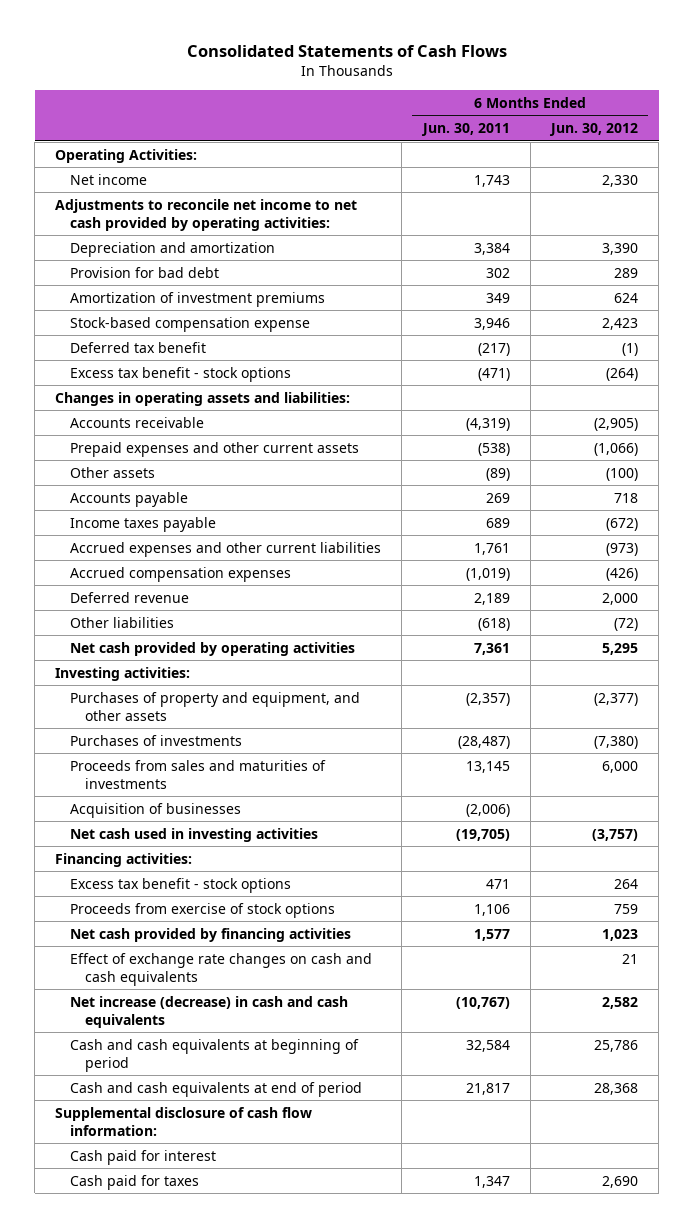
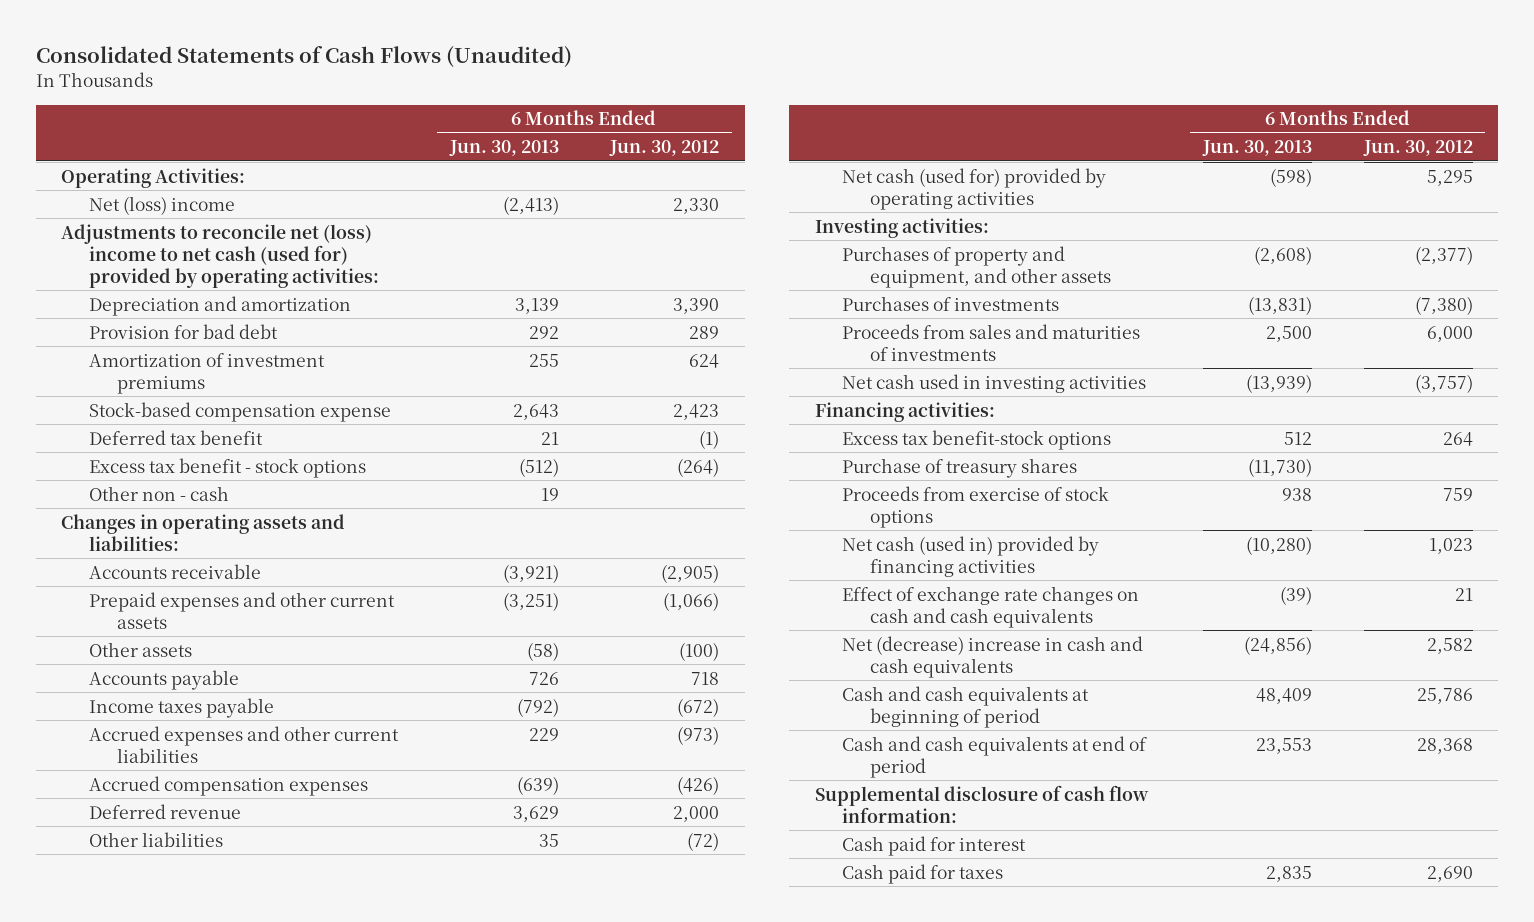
- Consolidated Statements of Cash Flows
+ Consolidated Statements of Cash Flows (Unaudited)
- | 6 Months Ended Jun. 30, 2011 | 6 Months Ended Jun. 30, 2012
+ | 6 Months Ended Jun. 30, 2013 | 6 Months Ended Jun. 30, 2012
- Net income | 1,743 | 2,330
- Adjustments to reconcile net income to net cash provided by operating activities:
+ Net (loss) income | (2,413) | 2,330
+ Adjustments to reconcile net (loss) income to net cash (used for) provided by operating activities:
+ Other non - cash | 19 |
- Net cash provided by operating activities | 7,361 | 5,295
+ Net cash (used for) provided by operating activities | (598) | 5,295
- Acquisition of businesses | (2,006) |
- Excess tax benefit - stock options | 471 | 264
+ Excess tax benefit-stock options | 512 | 264
+ Purchase of treasury shares | (11,730) |
- Net cash provided by financing activities | 1,577 | 1,023
+ Net cash (used in) provided by financing activities | (10,280) | 1,023
- Net increase (decrease) in cash and cash equivalents | (10,767) | 2,582
+ Net (decrease) increase in cash and cash equivalents | (24,856) | 2,582

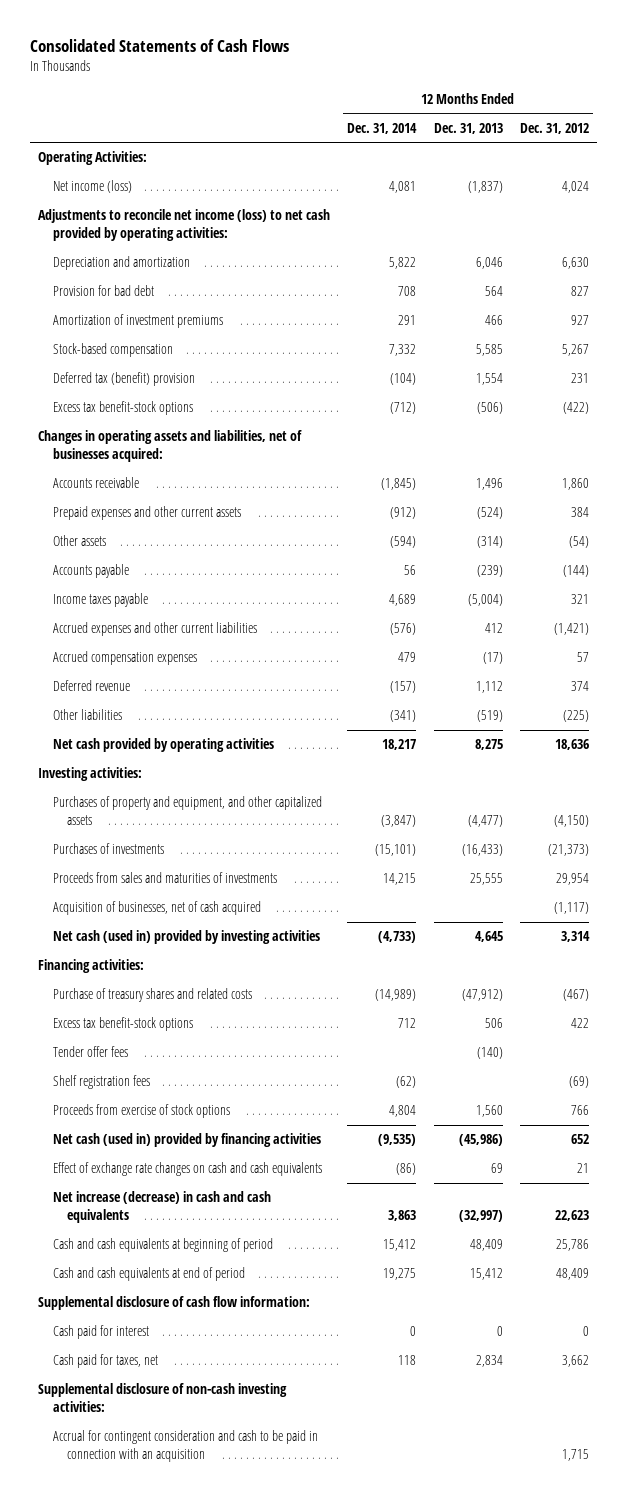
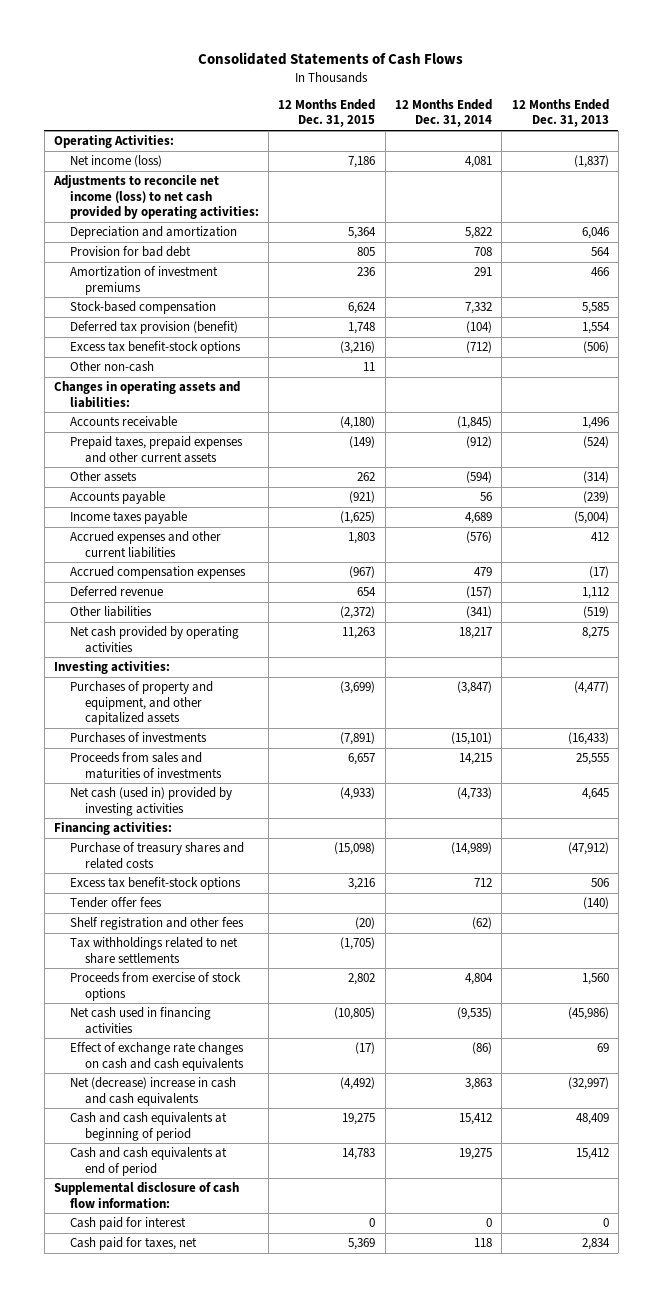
- | 12 Months Ended Dec. 31, 2014 | 12 Months Ended Dec. 31, 2013 | 12 Months Ended Dec. 31, 2012
+ | 12 Months Ended Dec. 31, 2015 | 12 Months Ended Dec. 31, 2014 | 12 Months Ended Dec. 31, 2013
- Deferred tax (benefit) provision | (104) | 1,554 | 231
+ Deferred tax provision (benefit) | 1,748 | (104) | 1,554
- Changes in operating assets and liabilities, net of businesses acquired:
+ Other non-cash | 11 | |
+ Changes in operating assets and liabilities:
- Prepaid expenses and other current assets | (912) | (524) | 384
+ Prepaid taxes, prepaid expenses and other current assets | (149) | (912) | (524)
- Acquisition of businesses, net of cash acquired | | | (1,117)
- Shelf registration fees | (62) | | (69)
+ Shelf registration and other fees | (20) | (62) |
+ Tax withholdings related to net share settlements | (1,705) | |
- Net cash (used in) provided by financing activities | (9,535) | (45,986) | 652
+ Net cash used in financing activities | (10,805) | (9,535) | (45,986)
- Net increase (decrease) in cash and cash equivalents | 3,863 | (32,997) | 22,623
+ Net (decrease) increase in cash and cash equivalents | (4,492) | 3,863 | (32,997)
- Supplemental disclosure of non-cash investing activities:
- Accrual for contingent consideration and cash to be paid in connection with an acquisition | | | 1,715

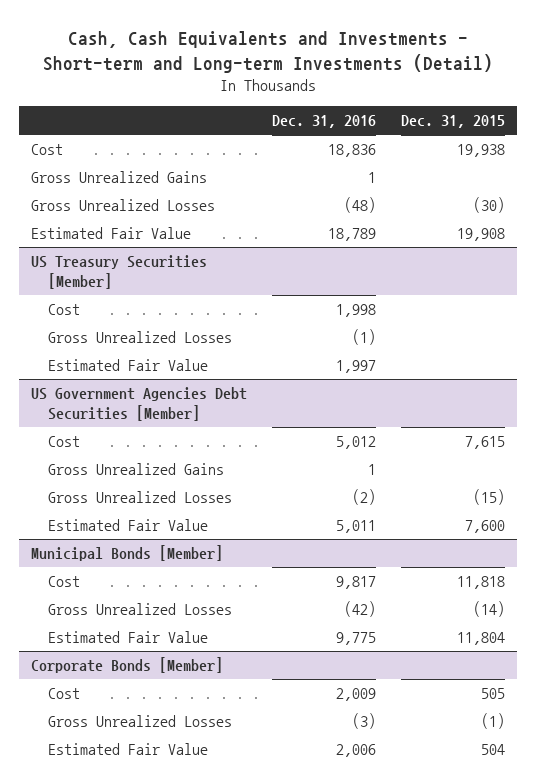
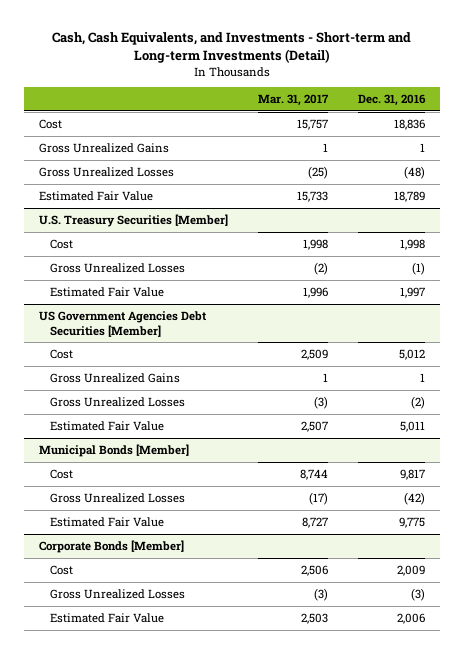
- Cash, Cash Equivalents and Investments - Short-term and Long-term Investments (Detail)
+ Cash, Cash Equivalents, and Investments - Short-term and Long-term Investments (Detail)
- | Dec. 31, 2016 | Dec. 31, 2015
+ | Mar. 31, 2017 | Dec. 31, 2016
- US Treasury Securities [Member]
+ U.S. Treasury Securities [Member]

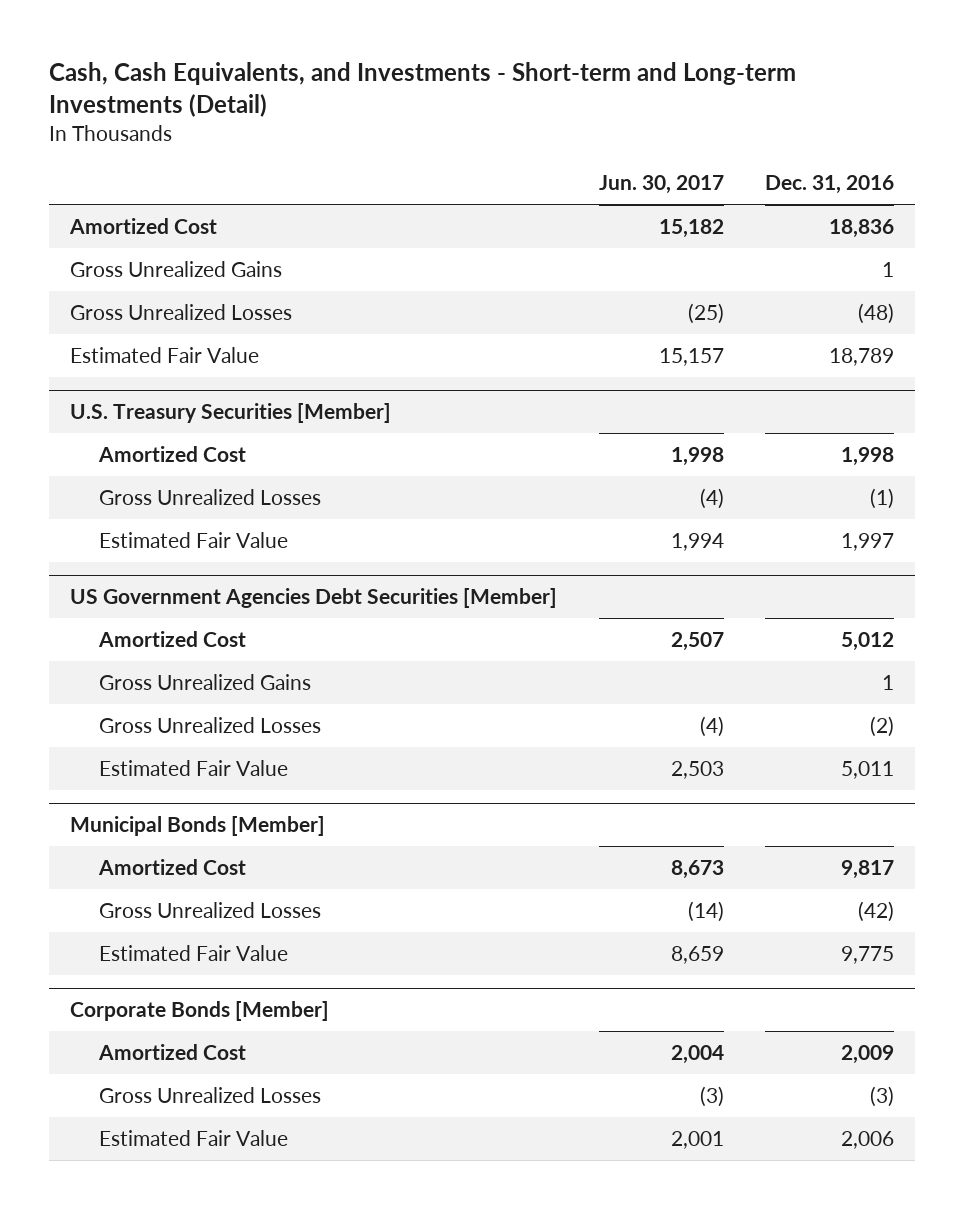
- | Mar. 31, 2017 | Dec. 31, 2016
+ | Jun. 30, 2017 | Dec. 31, 2016
- Cost | 15,757 | 18,836
+ Amortized Cost | 15,182 | 18,836
@ U.S. Treasury Securities [Member]
- Cost | 1,998 | 1,998
+ Amortized Cost | 1,998 | 1,998
@ US Government Agencies Debt Securities [Member]
- Cost | 2,509 | 5,012
+ Amortized Cost | 2,507 | 5,012
@ Municipal Bonds [Member]
- Cost | 8,744 | 9,817
+ Amortized Cost | 8,673 | 9,817
@ Corporate Bonds [Member]
- Cost | 2,506 | 2,009
+ Amortized Cost | 2,004 | 2,009

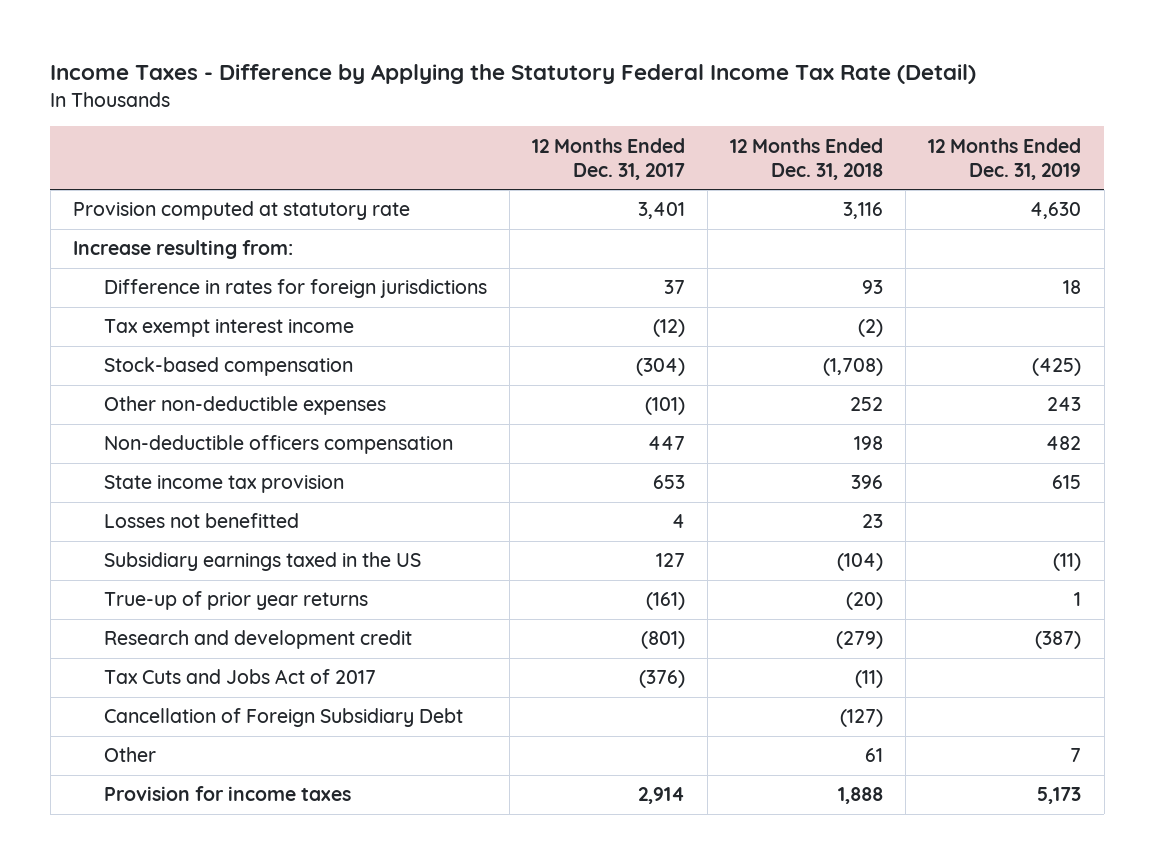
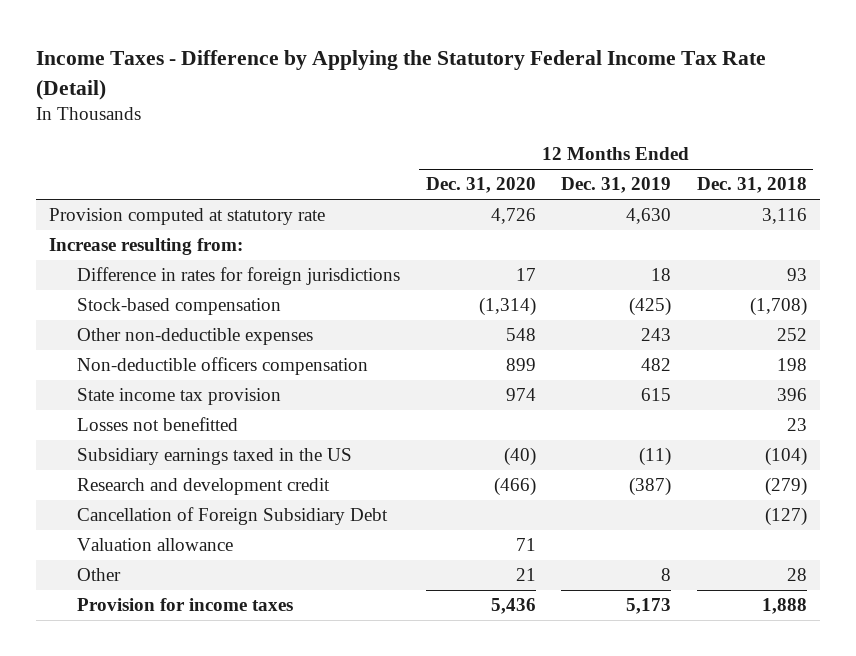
- | 12 Months Ended Dec. 31, 2017 | 12 Months Ended Dec. 31, 2018 | 12 Months Ended Dec. 31, 2019
+ | 12 Months Ended Dec. 31, 2020 | 12 Months Ended Dec. 31, 2019 | 12 Months Ended Dec. 31, 2018
- Tax exempt interest income | (12) | (2) |
- True-up of prior year returns | (161) | (20) | 1
- Tax Cuts and Jobs Act of 2017 | (376) | (11) |
- Other | | 61 | 7
+ Valuation allowance | 71 | |
+ Other | 21 | 8 | 28

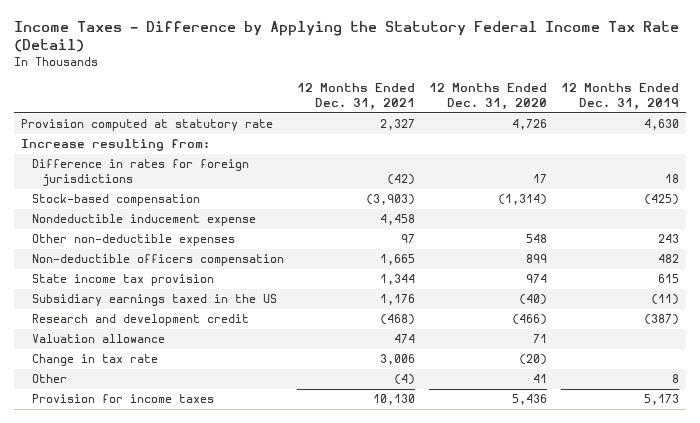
- | 12 Months Ended Dec. 31, 2020 | 12 Months Ended Dec. 31, 2019 | 12 Months Ended Dec. 31, 2018
+ | 12 Months Ended Dec. 31, 2021 | 12 Months Ended Dec. 31, 2020 | 12 Months Ended Dec. 31, 2019
+ Nondeductible inducement expense | 4,458 | |
- Losses not benefitted | | | 23
- Cancellation of Foreign Subsidiary Debt | | | (127)
- Other | 21 | 8 | 28
+ Change in tax rate | 3,006 | (20) |
+ Other | (4) | 41 | 8

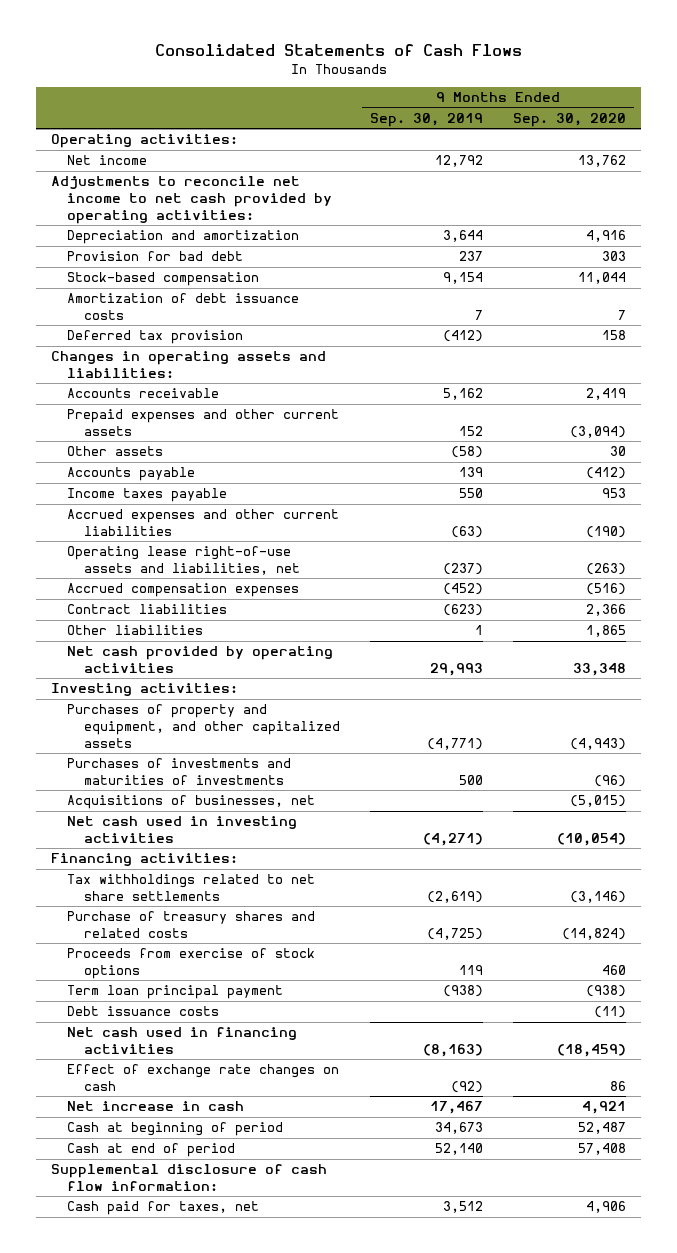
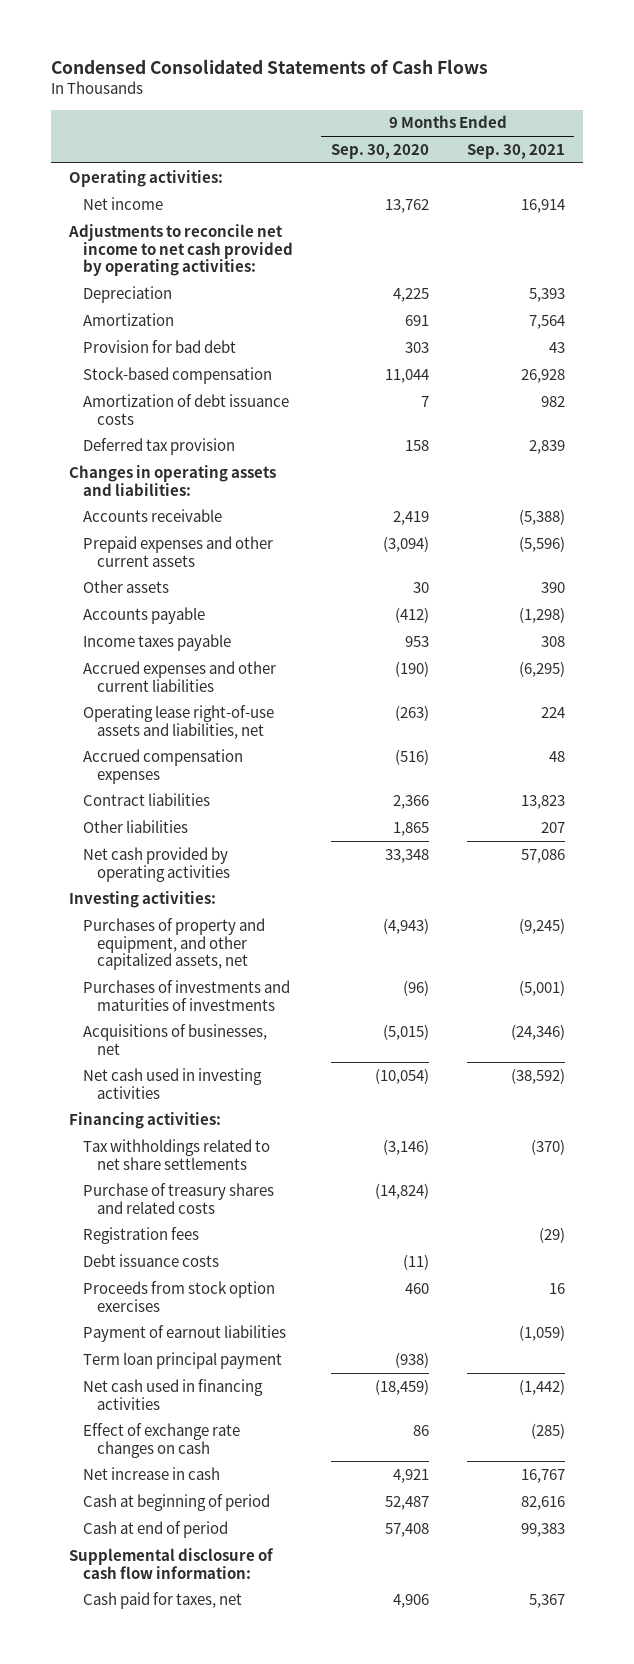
- Consolidated Statements of Cash Flows
+ Condensed Consolidated Statements of Cash Flows
- | 9 Months Ended Sep. 30, 2019 | 9 Months Ended Sep. 30, 2020
+ | 9 Months Ended Sep. 30, 2020 | 9 Months Ended Sep. 30, 2021
- Depreciation and amortization | 3,644 | 4,916
+ Depreciation | 4,225 | 5,393
+ Amortization | 691 | 7,564
- Purchases of property and equipment, and other capitalized assets | (4,771) | (4,943)
+ Purchases of property and equipment, and other capitalized assets, net | (4,943) | (9,245)
- Proceeds from exercise of stock options | 119 | 460
+ Registration fees | | (29)
+ Proceeds from stock option exercises | 460 | 16
+ Payment of earnout liabilities | | (1,059)
moved down: Term loan principal payment | (938) |

